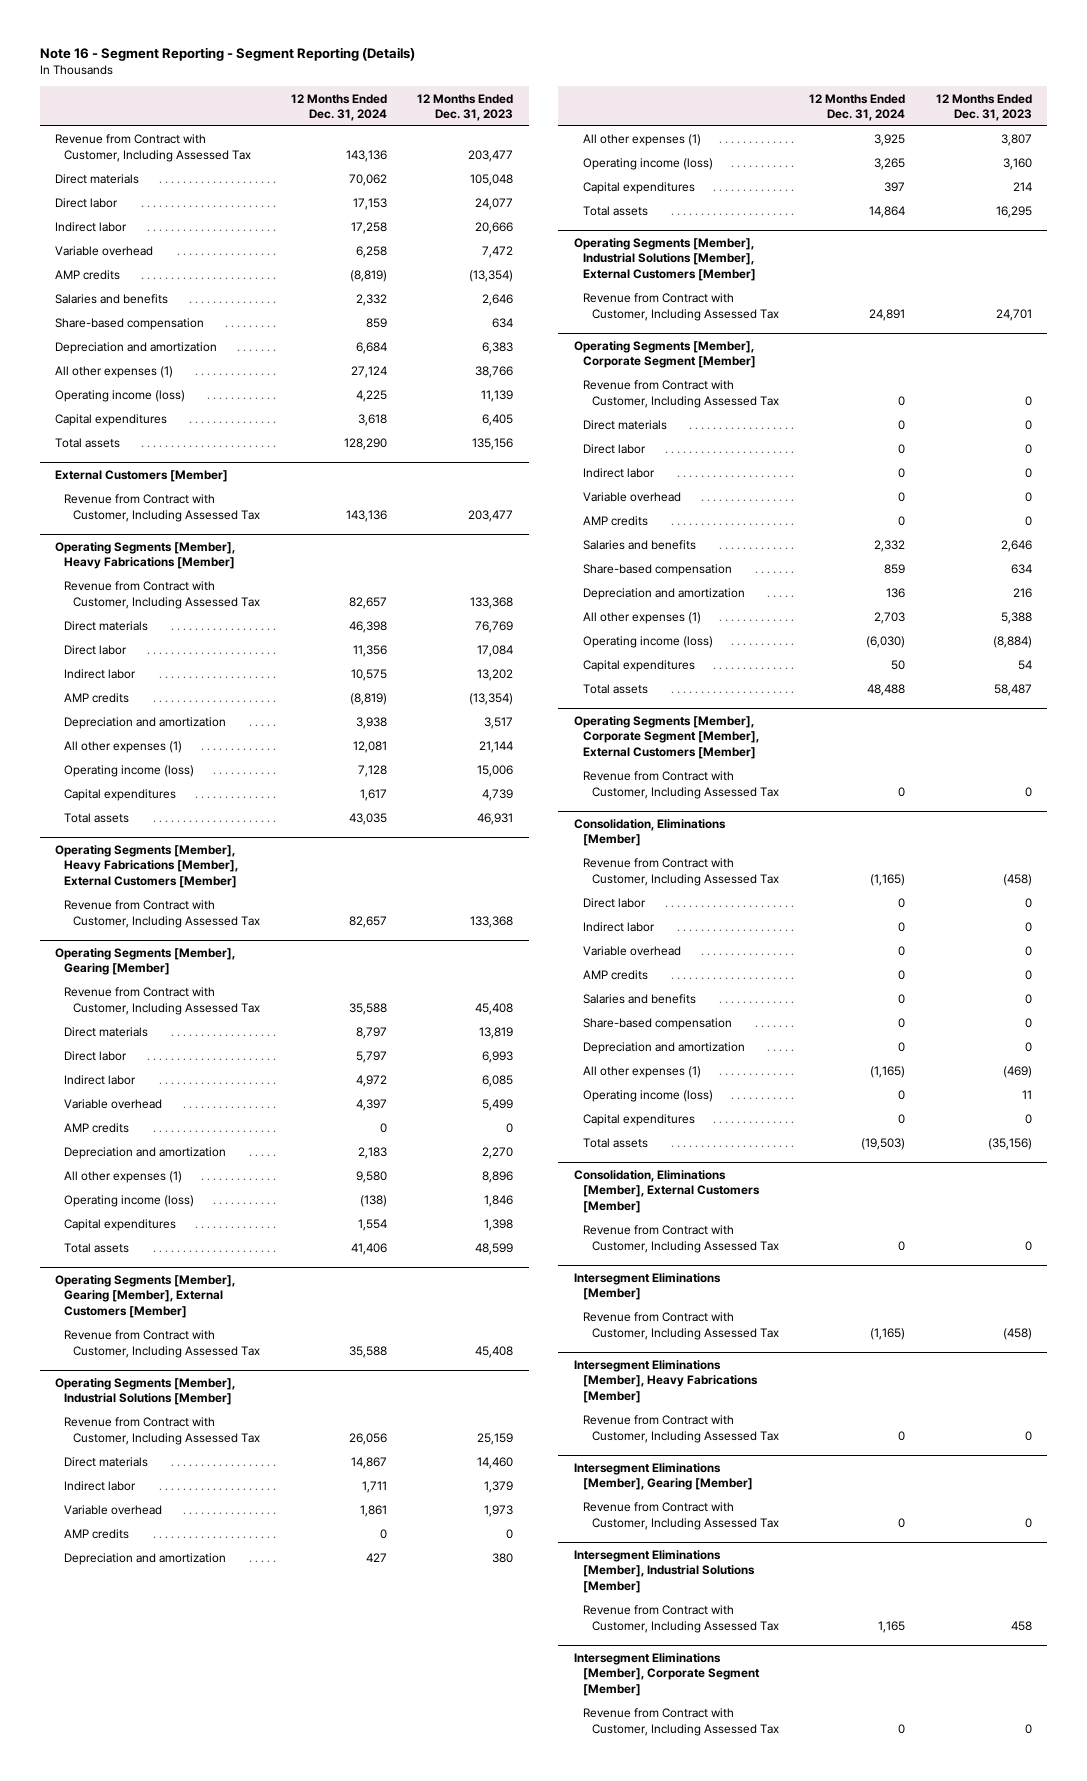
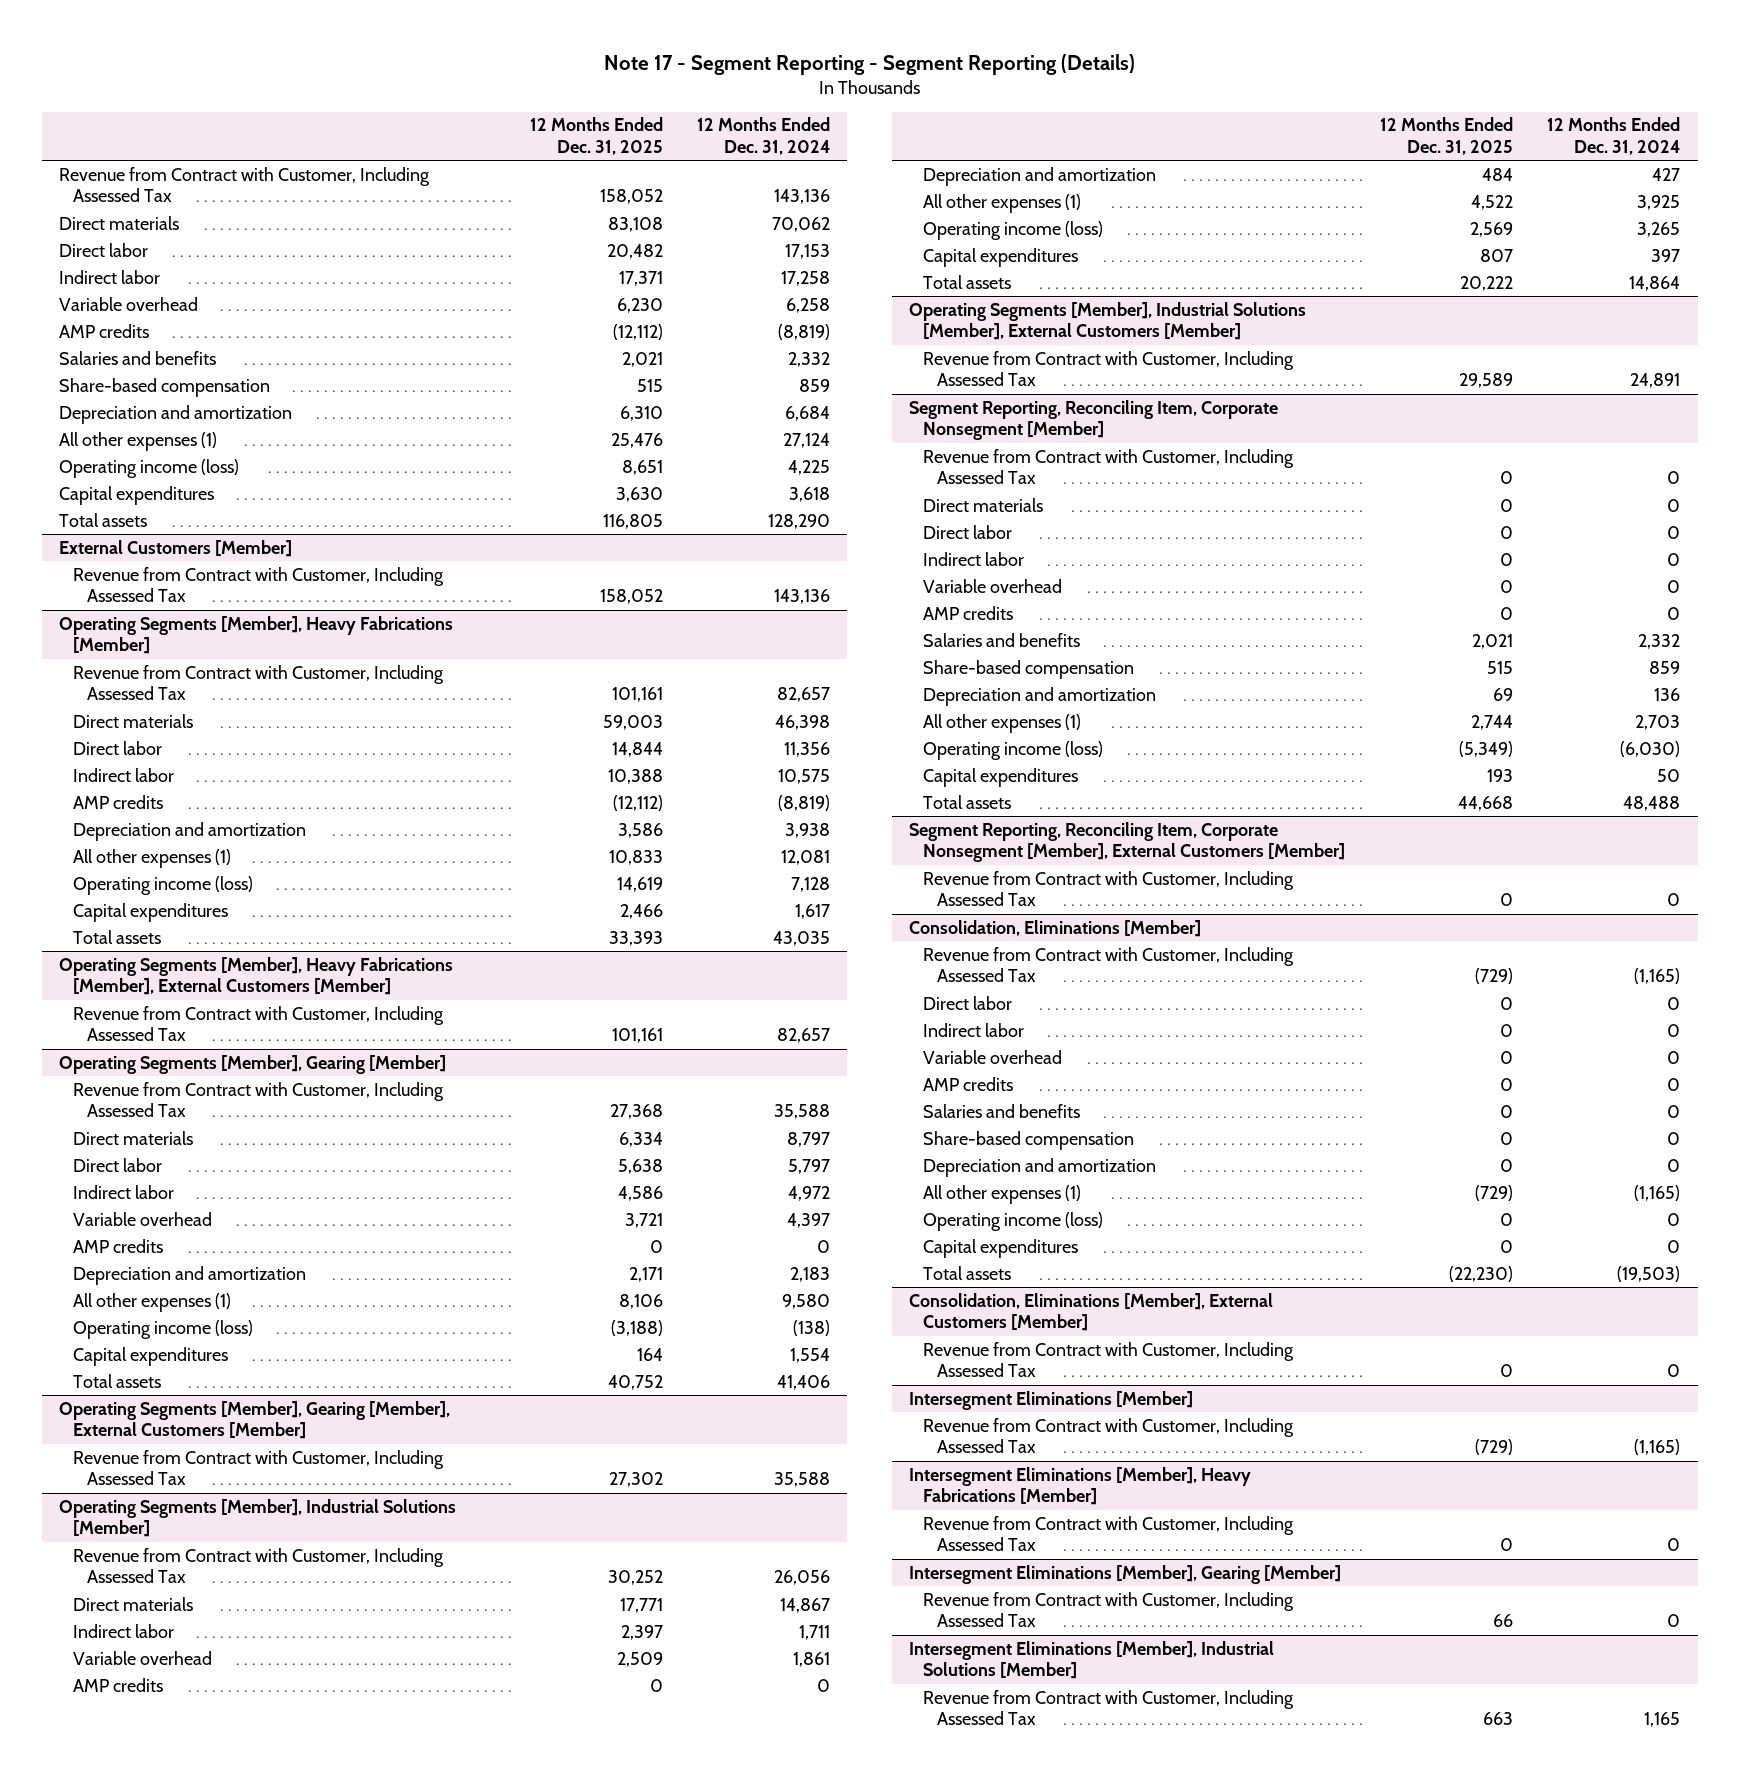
- Note 16 - Segment Reporting - Segment Reporting (Details)
+ Note 17 - Segment Reporting - Segment Reporting (Details)
- | 12 Months Ended Dec. 31, 2024 | 12 Months Ended Dec. 31, 2023
+ | 12 Months Ended Dec. 31, 2025 | 12 Months Ended Dec. 31, 2024
- Operating Segments [Member], Corporate Segment [Member]
+ Segment Reporting, Reconciling Item, Corporate Nonsegment [Member]
- Operating Segments [Member], Corporate Segment [Member], External Customers [Member]
+ Segment Reporting, Reconciling Item, Corporate Nonsegment [Member], External Customers [Member]
- Intersegment Eliminations [Member], Corporate Segment [Member]
- Revenue from Contract with Customer, Including Assessed Tax | 0 | 0

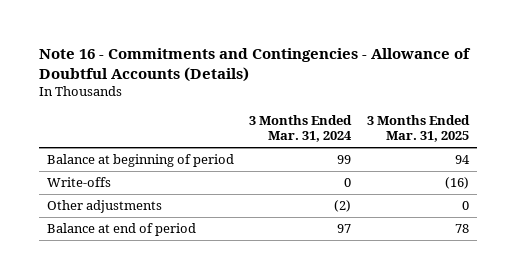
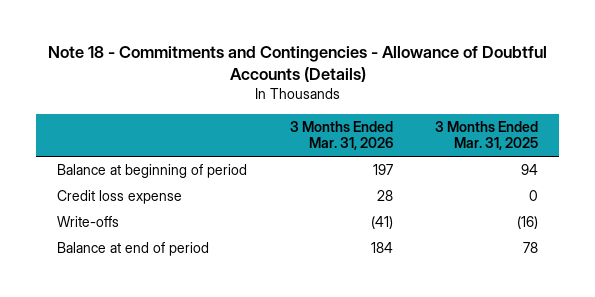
- Note 16 - Commitments and Contingencies - Allowance of Doubtful Accounts (Details)
+ Note 18 - Commitments and Contingencies - Allowance of Doubtful Accounts (Details)
- | 3 Months Ended Mar. 31, 2024 | 3 Months Ended Mar. 31, 2025
+ | 3 Months Ended Mar. 31, 2026 | 3 Months Ended Mar. 31, 2025
+ Credit loss expense | 28 | 0
- Other adjustments | (2) | 0

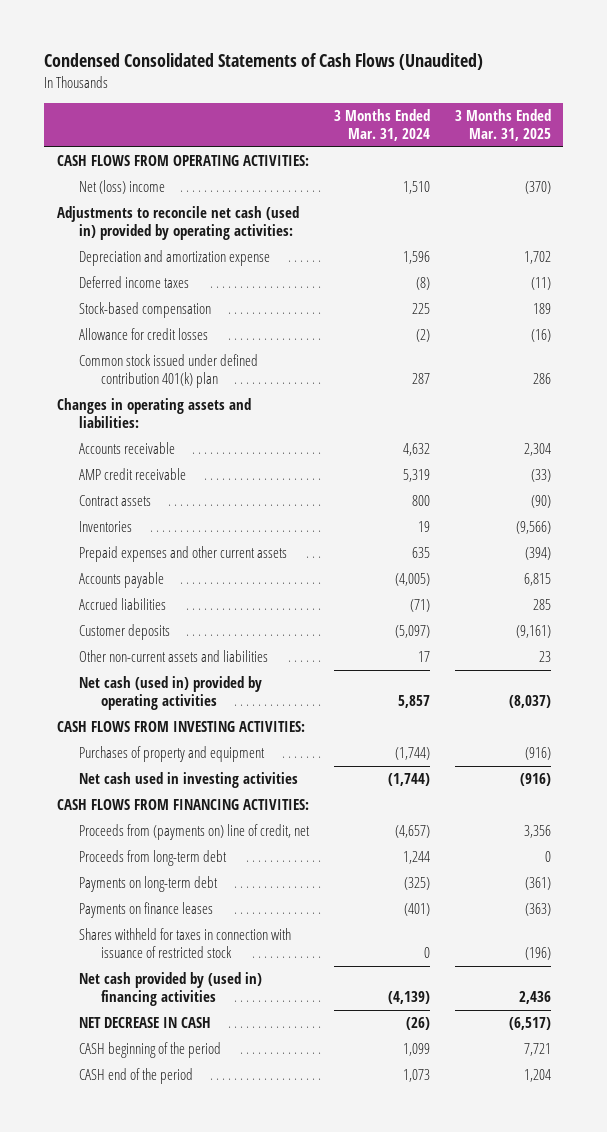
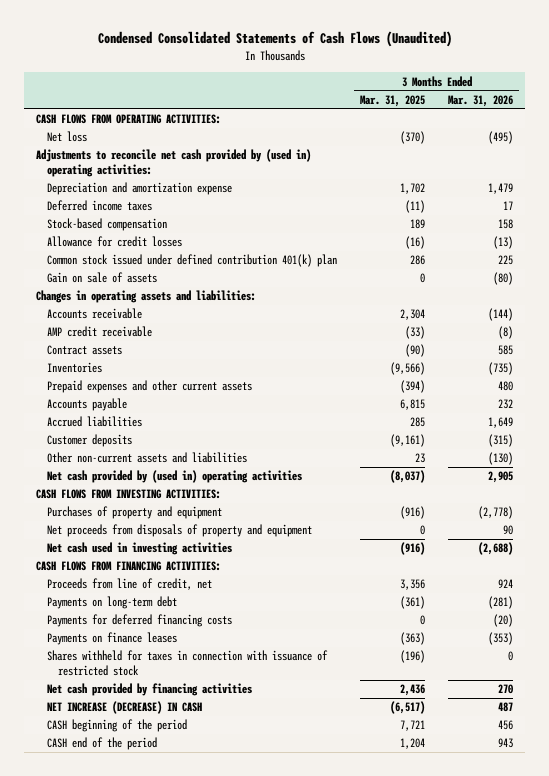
- | 3 Months Ended Mar. 31, 2024 | 3 Months Ended Mar. 31, 2025
+ | 3 Months Ended Mar. 31, 2025 | 3 Months Ended Mar. 31, 2026
- Net (loss) income | 1,510 | (370)
- Adjustments to reconcile net cash (used in) provided by operating activities:
+ Net loss | (370) | (495)
+ Adjustments to reconcile net cash provided by (used in) operating activities:
+ Gain on sale of assets | 0 | (80)
- Net cash (used in) provided by operating activities | 5,857 | (8,037)
+ Net cash provided by (used in) operating activities | (8,037) | 2,905
+ Net proceeds from disposals of property and equipment | 0 | 90
- Proceeds from (payments on) line of credit, net | (4,657) | 3,356
- Proceeds from long-term debt | 1,244 | 0
+ Proceeds from line of credit, net | 3,356 | 924
+ Payments for deferred financing costs | 0 | (20)
- Net cash provided by (used in) financing activities | (4,139) | 2,436
- NET DECREASE IN CASH | (26) | (6,517)
+ Net cash provided by financing activities | 2,436 | 270
+ NET INCREASE (DECREASE) IN CASH | (6,517) | 487

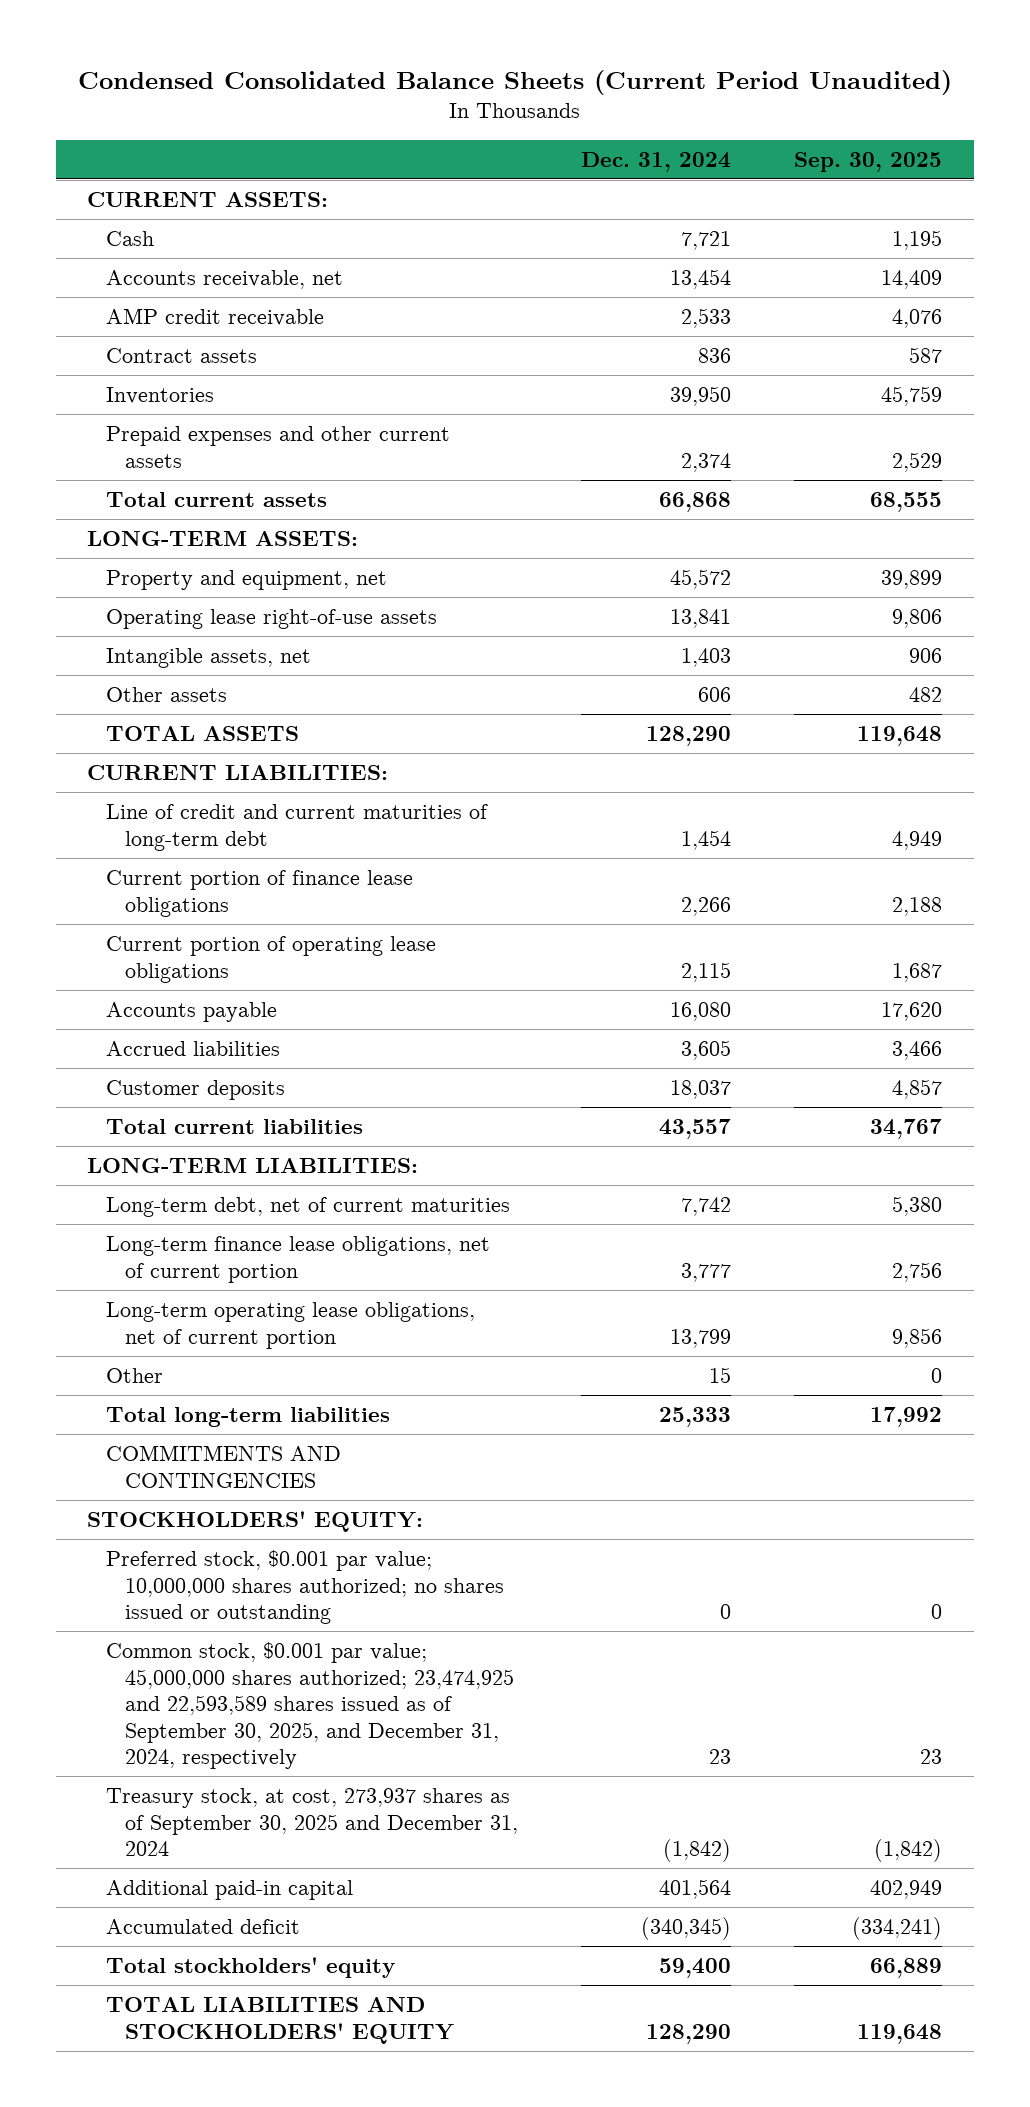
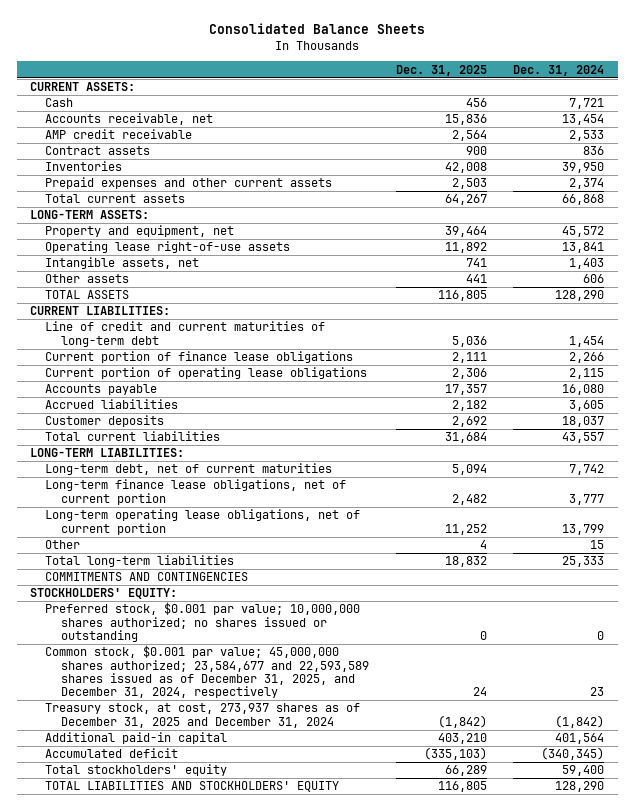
- Condensed Consolidated Balance Sheets (Current Period Unaudited)
+ Consolidated Balance Sheets
- | Dec. 31, 2024 | Sep. 30, 2025
+ | Dec. 31, 2025 | Dec. 31, 2024
- Common stock, $0.001 par value; 45,000,000 shares authorized; 23,474,925 and 22,593,589 shares issued as of September 30, 2025, and December 31, 2024, respectively | 23 | 23
- Treasury stock, at cost, 273,937 shares as of September 30, 2025 and December 31, 2024 | (1,842) | (1,842)
+ Common stock, $0.001 par value; 45,000,000 shares authorized; 23,584,677 and 22,593,589 shares issued as of December 31, 2025, and December 31, 2024, respectively | 24 | 23
+ Treasury stock, at cost, 273,937 shares as of December 31, 2025 and December 31, 2024 | (1,842) | (1,842)

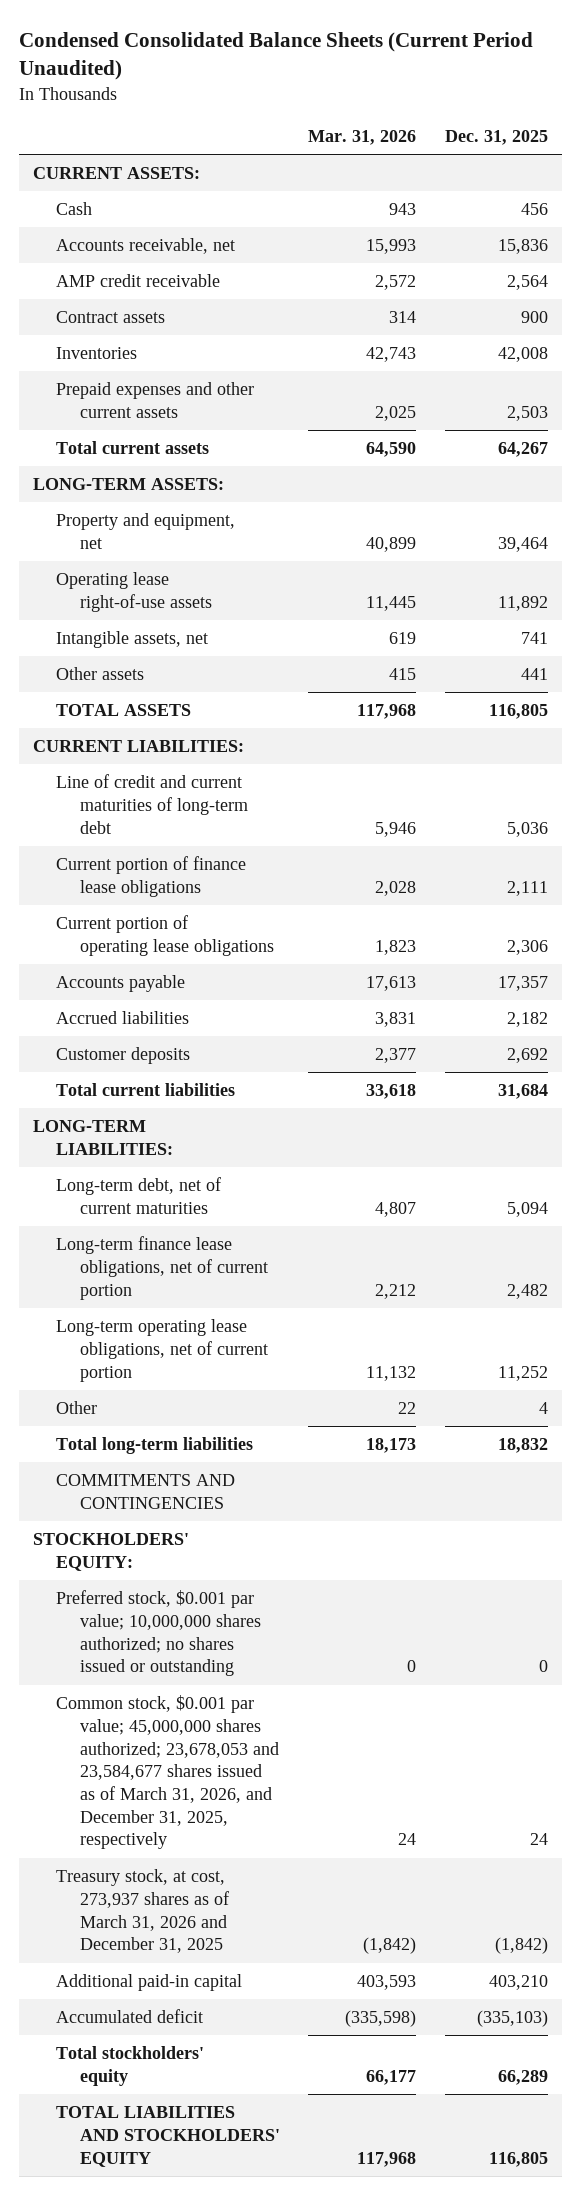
- Consolidated Balance Sheets
+ Condensed Consolidated Balance Sheets (Current Period Unaudited)
- | Dec. 31, 2025 | Dec. 31, 2024
+ | Mar. 31, 2026 | Dec. 31, 2025
- Common stock, $0.001 par value; 45,000,000 shares authorized; 23,584,677 and 22,593,589 shares issued as of December 31, 2025, and December 31, 2024, respectively | 24 | 23
- Treasury stock, at cost, 273,937 shares as of December 31, 2025 and December 31, 2024 | (1,842) | (1,842)
+ Common stock, $0.001 par value; 45,000,000 shares authorized; 23,678,053 and 23,584,677 shares issued as of March 31, 2026, and December 31, 2025, respectively | 24 | 24
+ Treasury stock, at cost, 273,937 shares as of March 31, 2026 and December 31, 2025 | (1,842) | (1,842)

